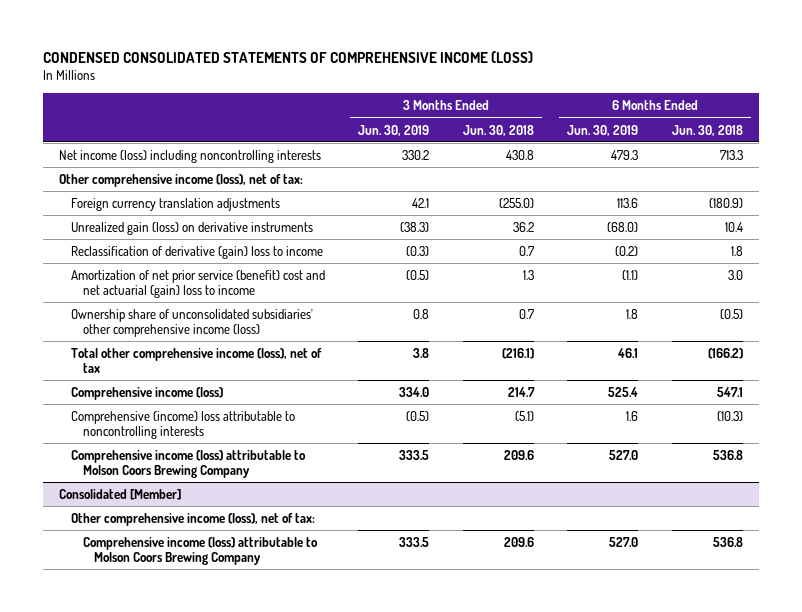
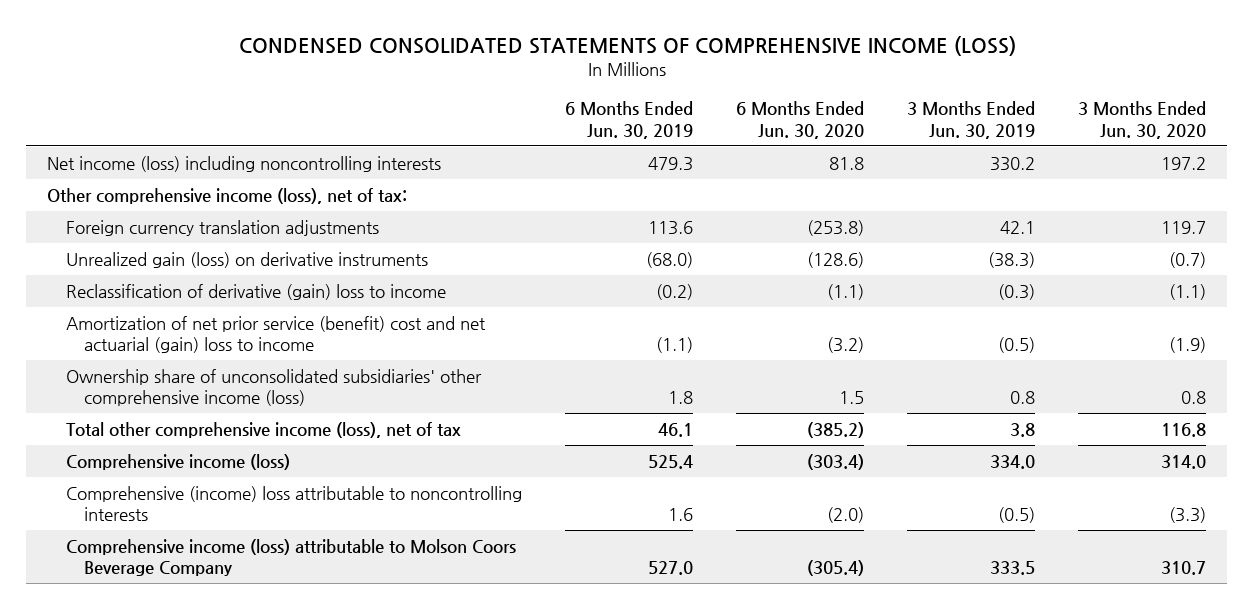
- | 3 Months Ended Jun. 30, 2019 | 3 Months Ended Jun. 30, 2018 | 6 Months Ended Jun. 30, 2019 | 6 Months Ended Jun. 30, 2018
+ | 6 Months Ended Jun. 30, 2019 | 6 Months Ended Jun. 30, 2020 | 3 Months Ended Jun. 30, 2019 | 3 Months Ended Jun. 30, 2020
- Comprehensive income (loss) attributable to Molson Coors Brewing Company | 333.5 | 209.6 | 527.0 | 536.8
- Consolidated [Member]
- Other comprehensive income (loss), net of tax:
- Comprehensive income (loss) attributable to Molson Coors Brewing Company | 333.5 | 209.6 | 527.0 | 536.8
+ Comprehensive income (loss) attributable to Molson Coors Beverage Company | 527.0 | (305.4) | 333.5 | 310.7

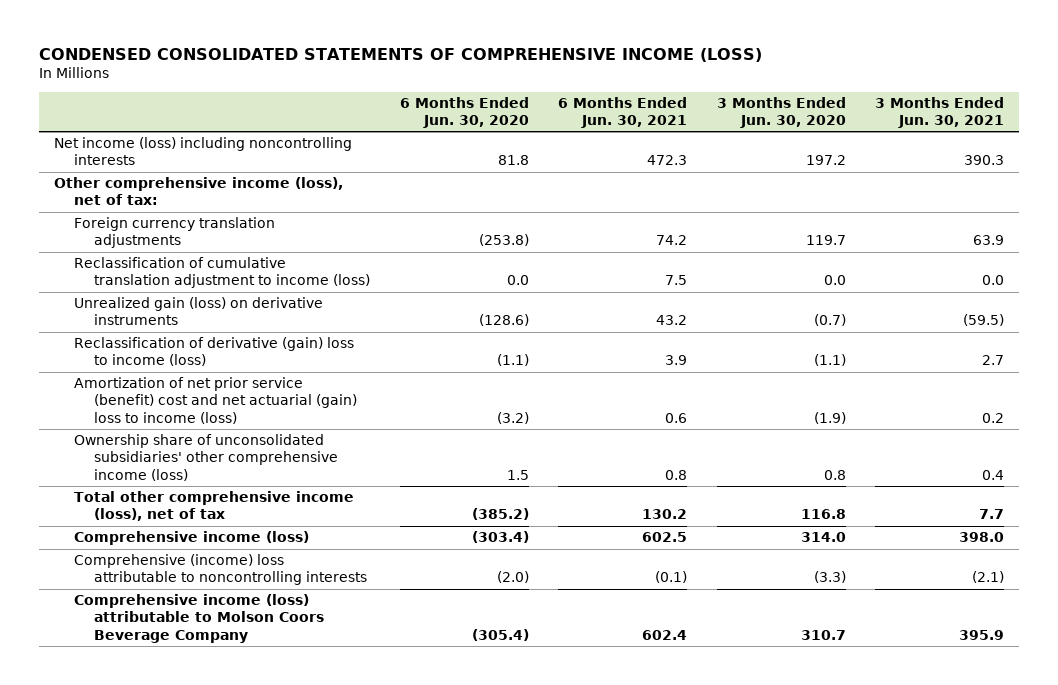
- | 6 Months Ended Jun. 30, 2019 | 6 Months Ended Jun. 30, 2020 | 3 Months Ended Jun. 30, 2019 | 3 Months Ended Jun. 30, 2020
+ | 6 Months Ended Jun. 30, 2020 | 6 Months Ended Jun. 30, 2021 | 3 Months Ended Jun. 30, 2020 | 3 Months Ended Jun. 30, 2021
+ Reclassification of cumulative translation adjustment to income (loss) | 0.0 | 7.5 | 0.0 | 0.0
- Reclassification of derivative (gain) loss to income | (0.2) | (1.1) | (0.3) | (1.1)
- Amortization of net prior service (benefit) cost and net actuarial (gain) loss to income | (1.1) | (3.2) | (0.5) | (1.9)
+ Reclassification of derivative (gain) loss to income (loss) | (1.1) | 3.9 | (1.1) | 2.7
+ Amortization of net prior service (benefit) cost and net actuarial (gain) loss to income (loss) | (3.2) | 0.6 | (1.9) | 0.2

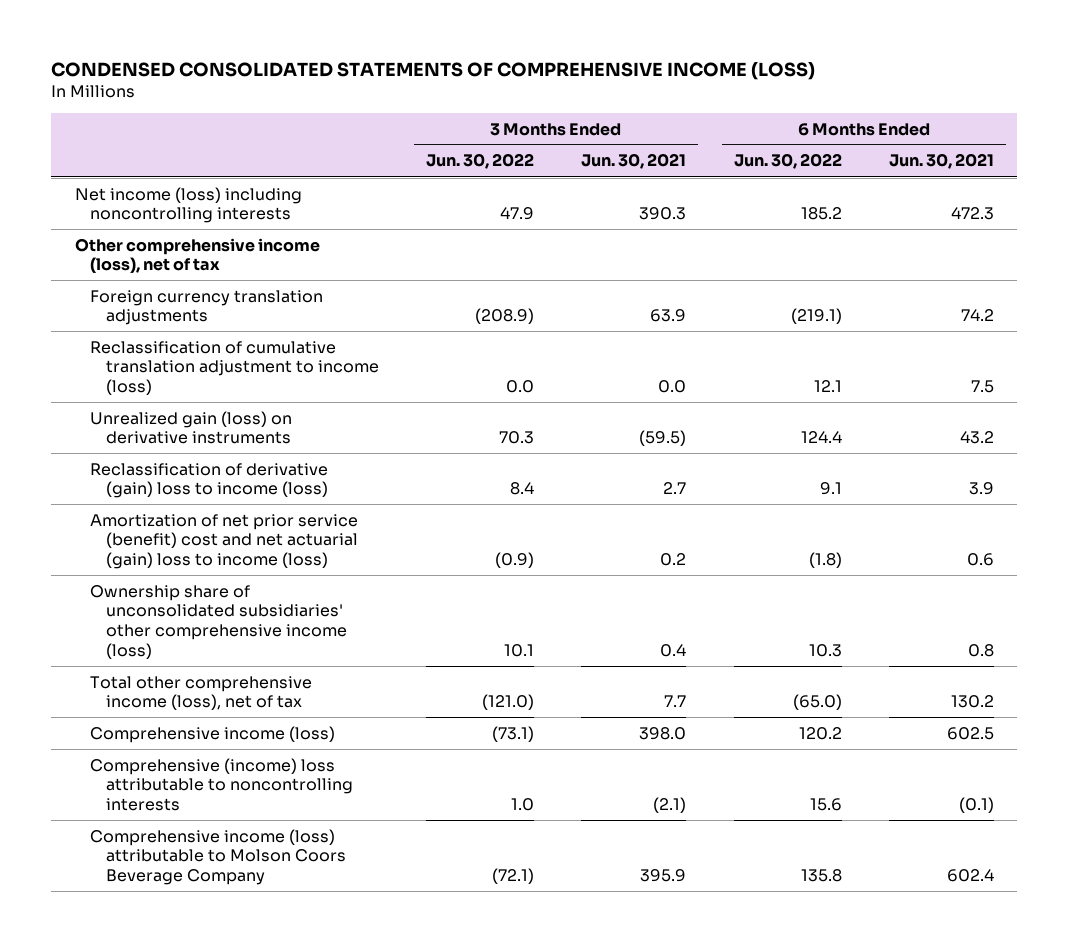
- | 6 Months Ended Jun. 30, 2020 | 6 Months Ended Jun. 30, 2021 | 3 Months Ended Jun. 30, 2020 | 3 Months Ended Jun. 30, 2021
+ | 3 Months Ended Jun. 30, 2022 | 3 Months Ended Jun. 30, 2021 | 6 Months Ended Jun. 30, 2022 | 6 Months Ended Jun. 30, 2021
- Other comprehensive income (loss), net of tax:
+ Other comprehensive income (loss), net of tax

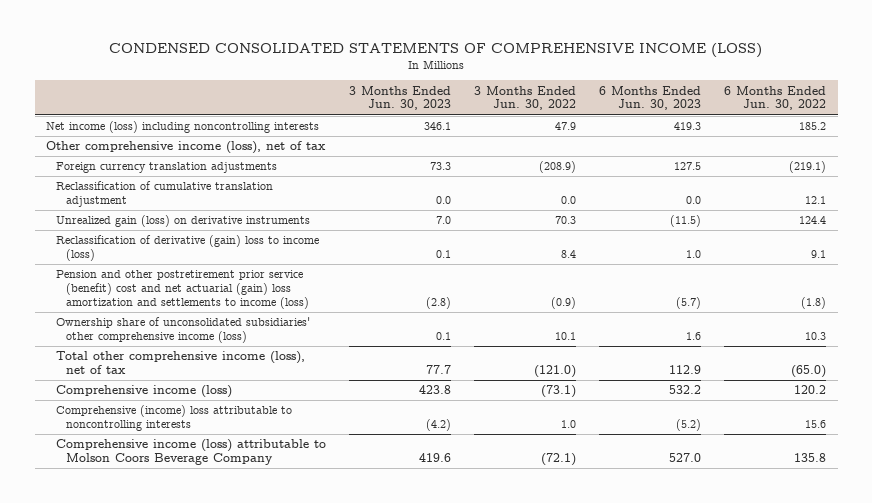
- | 3 Months Ended Jun. 30, 2022 | 3 Months Ended Jun. 30, 2021 | 6 Months Ended Jun. 30, 2022 | 6 Months Ended Jun. 30, 2021
+ | 3 Months Ended Jun. 30, 2023 | 3 Months Ended Jun. 30, 2022 | 6 Months Ended Jun. 30, 2023 | 6 Months Ended Jun. 30, 2022
- Reclassification of cumulative translation adjustment to income (loss) | 0.0 | 0.0 | 12.1 | 7.5
+ Reclassification of cumulative translation adjustment | 0.0 | 0.0 | 0.0 | 12.1
- Amortization of net prior service (benefit) cost and net actuarial (gain) loss to income (loss) | (0.9) | 0.2 | (1.8) | 0.6
+ Pension and other postretirement prior service (benefit) cost and net actuarial (gain) loss amortization and settlements to income (loss) | (2.8) | (0.9) | (5.7) | (1.8)

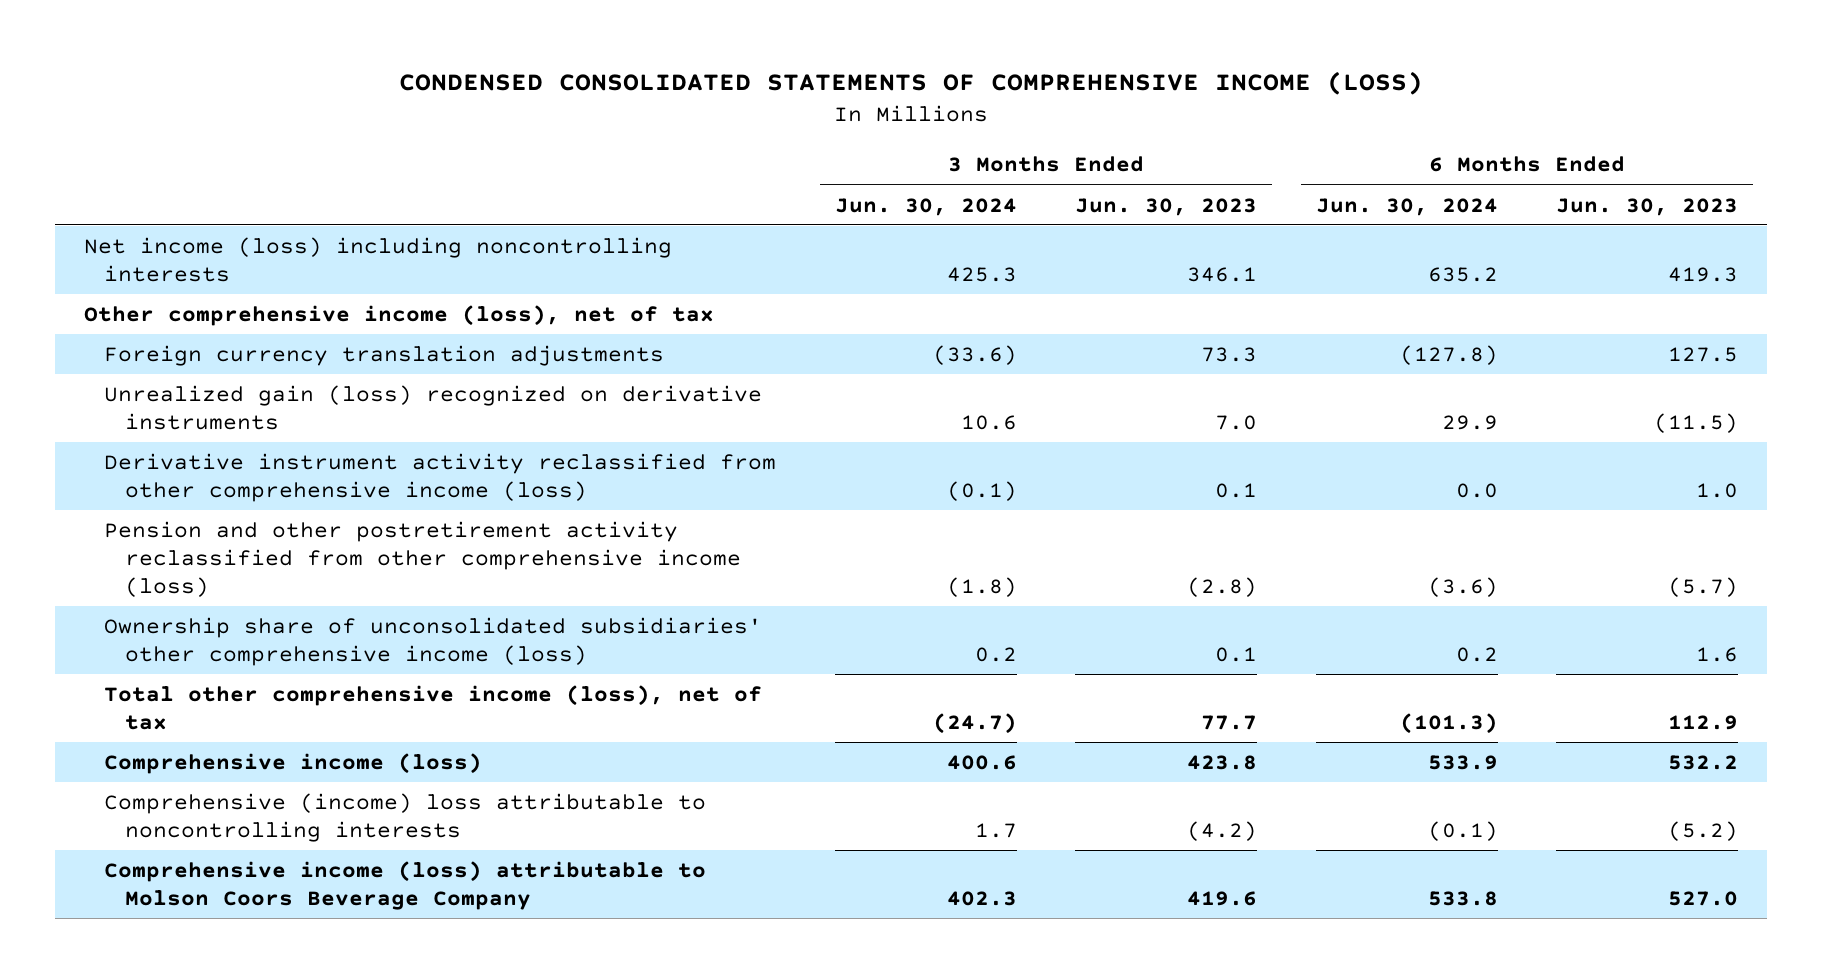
- | 3 Months Ended Jun. 30, 2023 | 3 Months Ended Jun. 30, 2022 | 6 Months Ended Jun. 30, 2023 | 6 Months Ended Jun. 30, 2022
+ | 3 Months Ended Jun. 30, 2024 | 3 Months Ended Jun. 30, 2023 | 6 Months Ended Jun. 30, 2024 | 6 Months Ended Jun. 30, 2023
- Reclassification of cumulative translation adjustment | 0.0 | 0.0 | 0.0 | 12.1
- Unrealized gain (loss) on derivative instruments | 7.0 | 70.3 | (11.5) | 124.4
- Reclassification of derivative (gain) loss to income (loss) | 0.1 | 8.4 | 1.0 | 9.1
- Pension and other postretirement prior service (benefit) cost and net actuarial (gain) loss amortization and settlements to income (loss) | (2.8) | (0.9) | (5.7) | (1.8)
+ Unrealized gain (loss) recognized on derivative instruments | 10.6 | 7.0 | 29.9 | (11.5)
+ Derivative instrument activity reclassified from other comprehensive income (loss) | (0.1) | 0.1 | 0.0 | 1.0
+ Pension and other postretirement activity reclassified from other comprehensive income (loss) | (1.8) | (2.8) | (3.6) | (5.7)

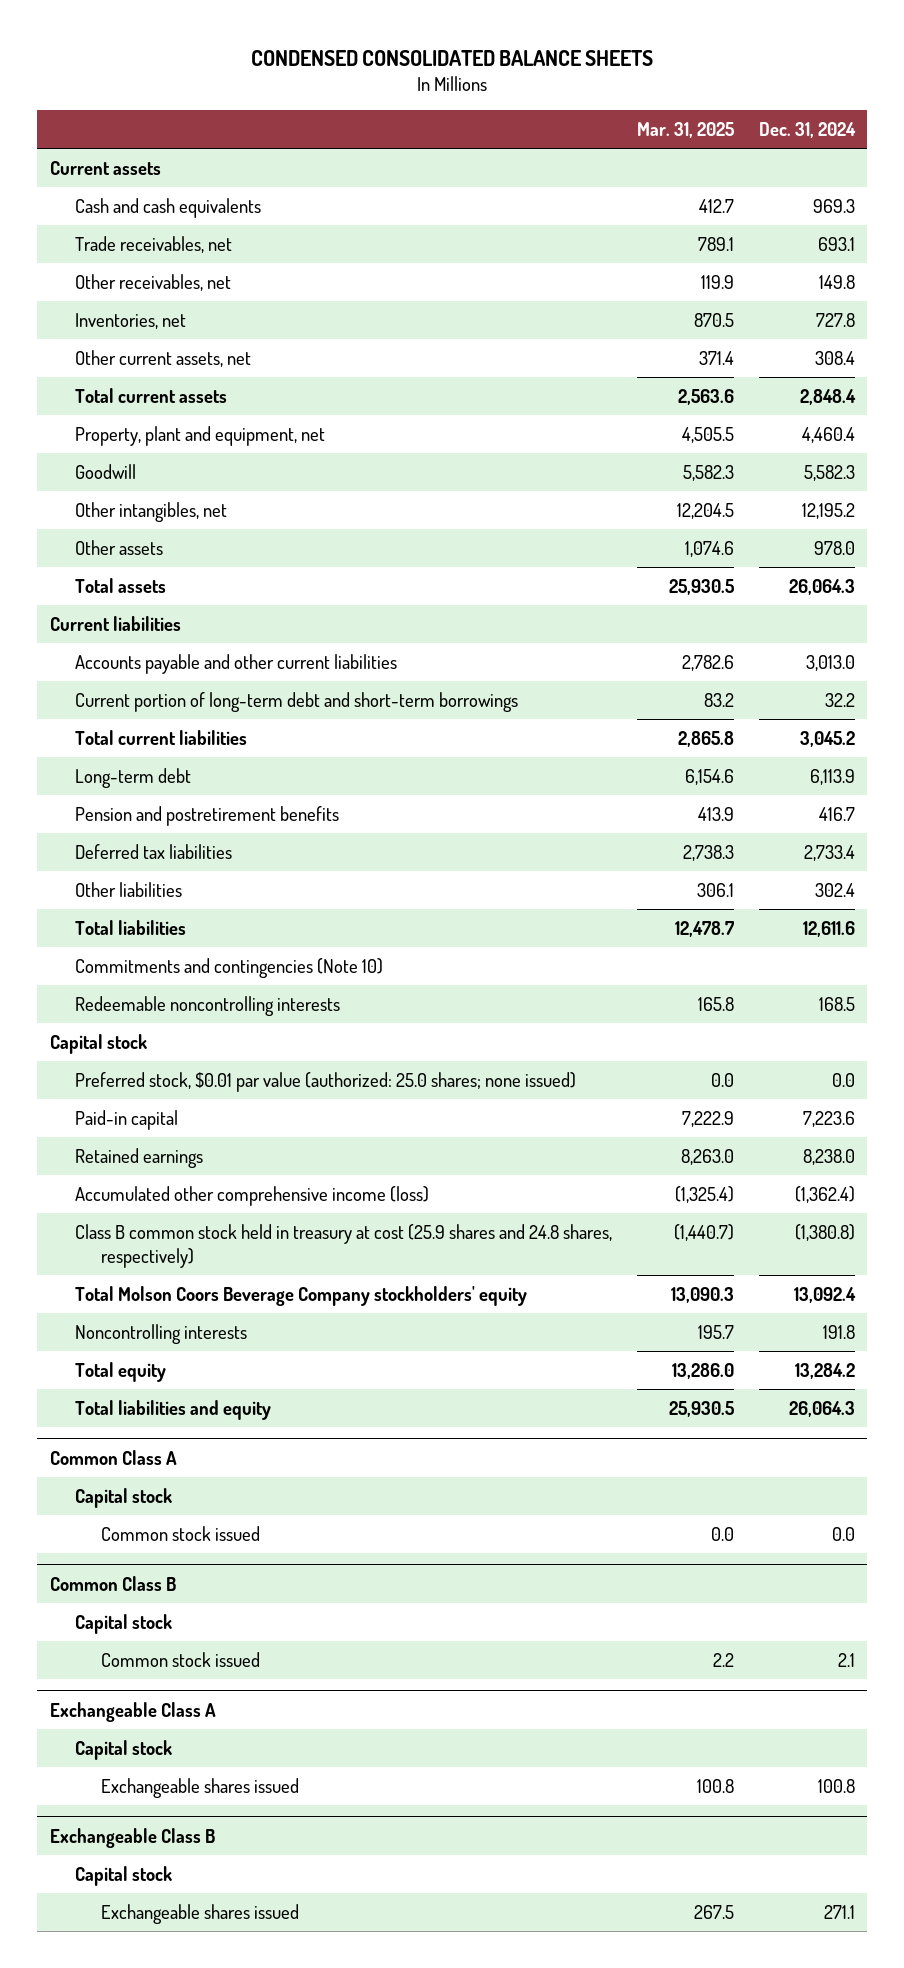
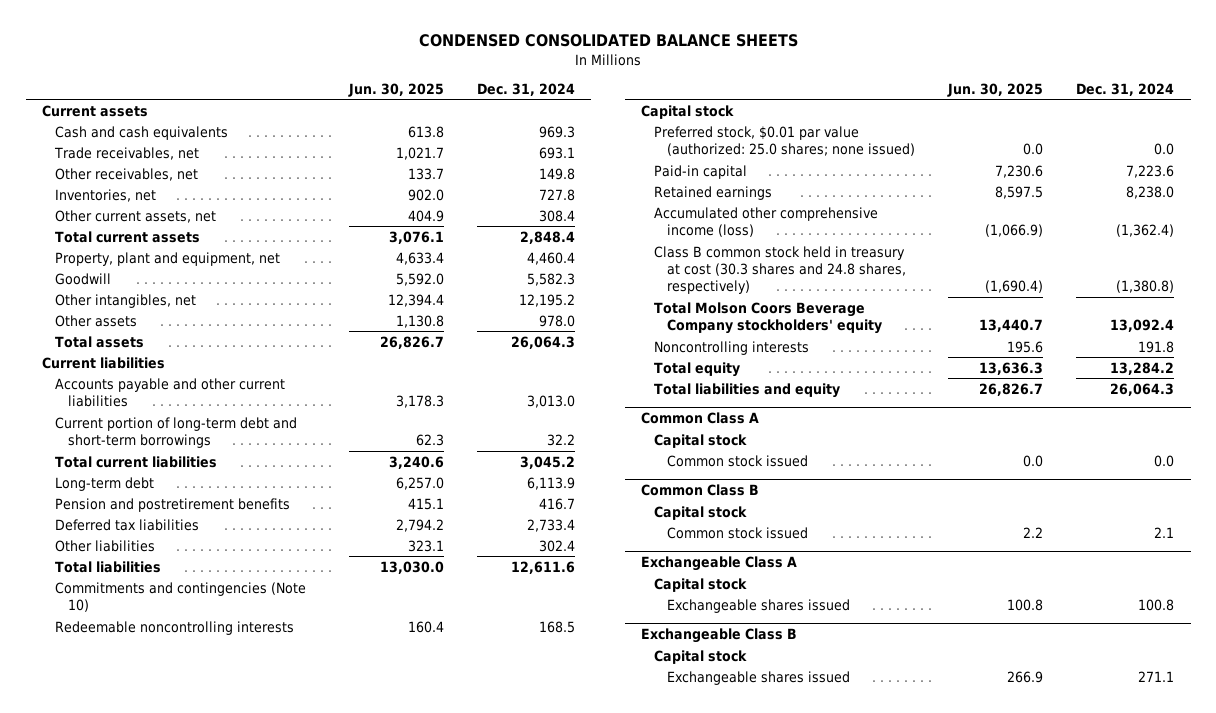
- | Mar. 31, 2025 | Dec. 31, 2024
+ | Jun. 30, 2025 | Dec. 31, 2024
- Class B common stock held in treasury at cost (25.9 shares and 24.8 shares, respectively) | (1,440.7) | (1,380.8)
+ Class B common stock held in treasury at cost (30.3 shares and 24.8 shares, respectively) | (1,690.4) | (1,380.8)

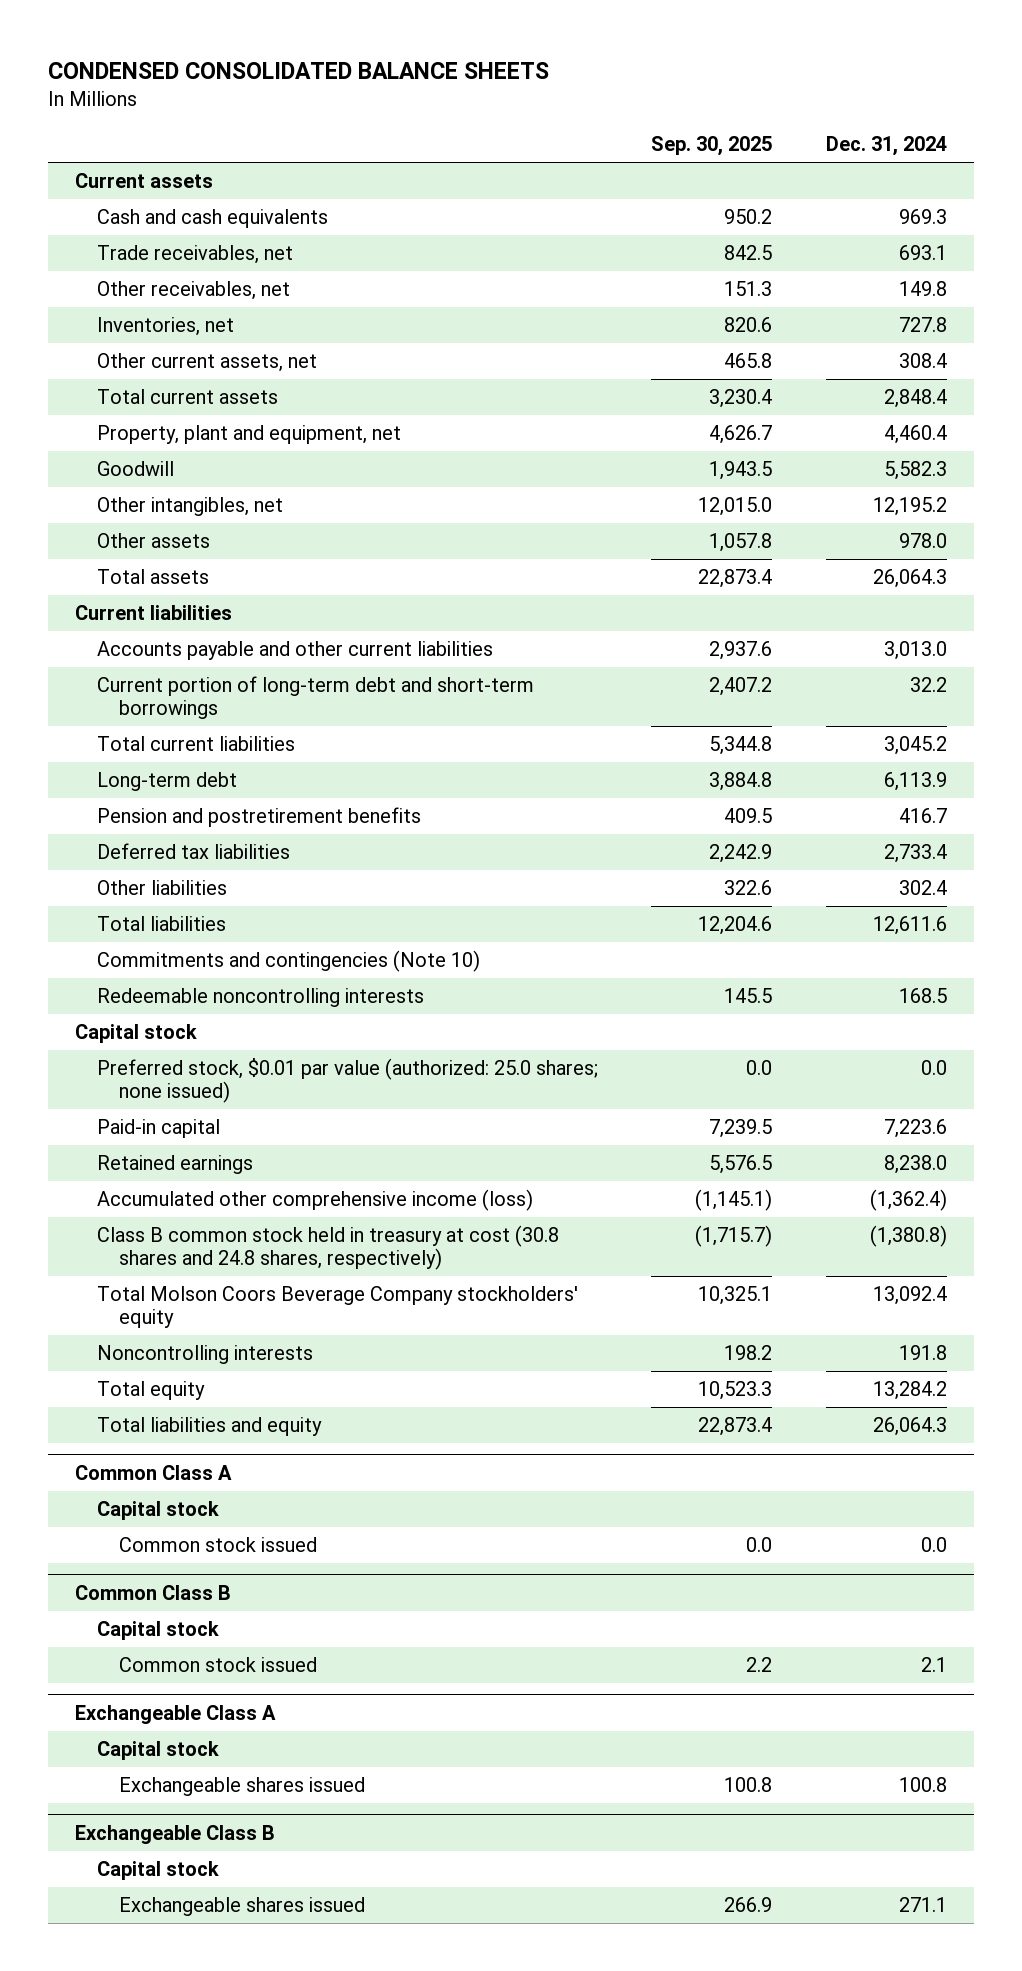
- | Jun. 30, 2025 | Dec. 31, 2024
+ | Sep. 30, 2025 | Dec. 31, 2024
- Class B common stock held in treasury at cost (30.3 shares and 24.8 shares, respectively) | (1,690.4) | (1,380.8)
+ Class B common stock held in treasury at cost (30.8 shares and 24.8 shares, respectively) | (1,715.7) | (1,380.8)

